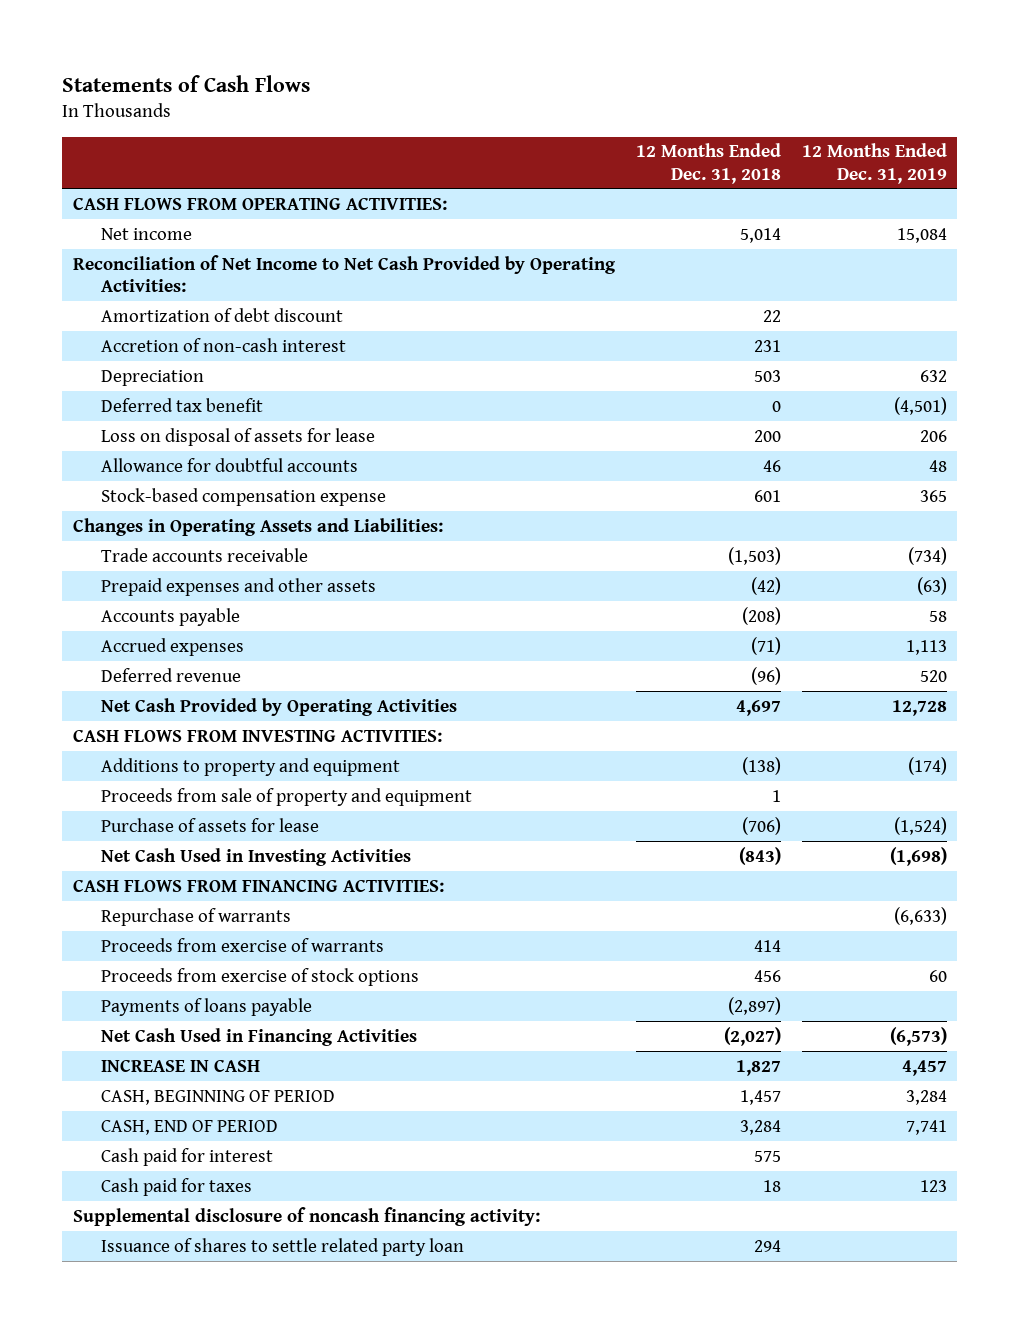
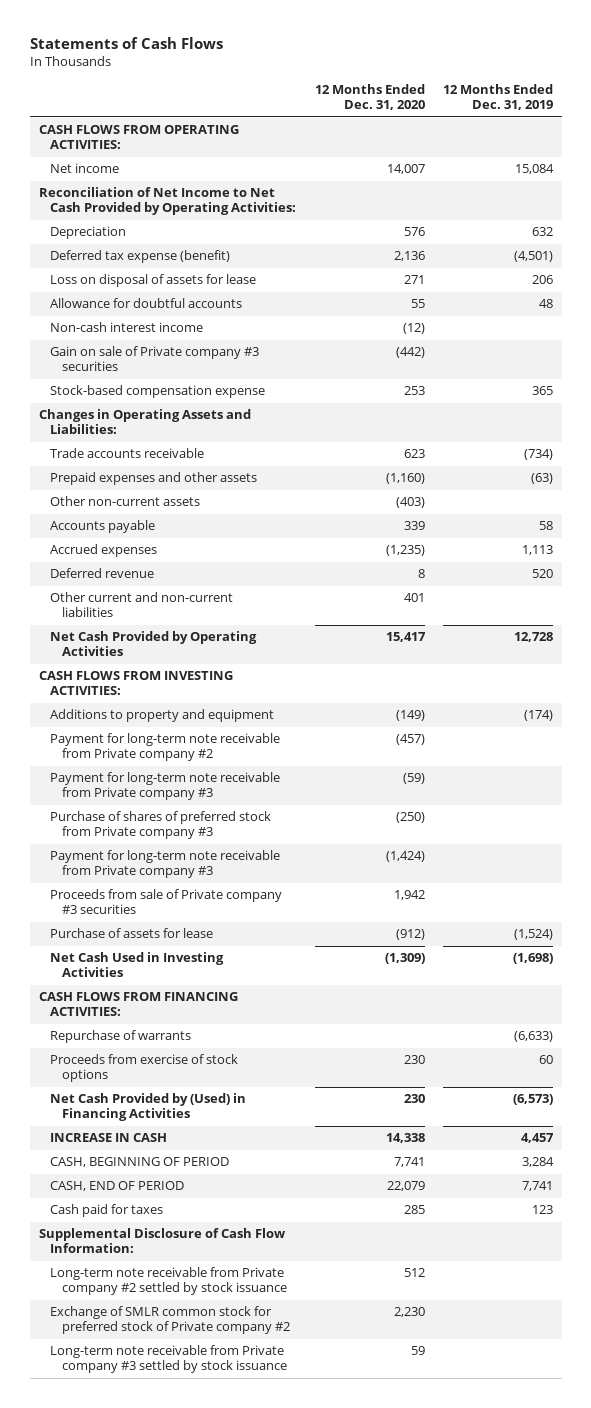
- | 12 Months Ended Dec. 31, 2018 | 12 Months Ended Dec. 31, 2019
+ | 12 Months Ended Dec. 31, 2020 | 12 Months Ended Dec. 31, 2019
- Amortization of debt discount | 22 |
- Accretion of non-cash interest | 231 |
- Deferred tax benefit | 0 | (4,501)
+ Deferred tax expense (benefit) | 2,136 | (4,501)
+ Non-cash interest income | (12) |
+ Gain on sale of Private company #3 securities | (442) |
+ Other non-current assets | (403) |
+ Other current and non-current liabilities | 401 |
- Proceeds from sale of property and equipment | 1 |
+ Payment for long-term note receivable from Private company #2 | (457) |
+ Payment for long-term note receivable from Private company #3 | (59) |
+ Purchase of shares of preferred stock from Private company #3 | (250) |
+ Payment for long-term note receivable from Private company #3 | (1,424) |
+ Proceeds from sale of Private company #3 securities | 1,942 |
- Proceeds from exercise of warrants | 414 |
- Payments of loans payable | (2,897) |
- Net Cash Used in Financing Activities | (2,027) | (6,573)
+ Net Cash Provided by (Used) in Financing Activities | 230 | (6,573)
- Cash paid for interest | 575 |
- Supplemental disclosure of noncash financing activity:
- Issuance of shares to settle related party loan | 294 |
+ Supplemental Disclosure of Cash Flow Information:
+ Long-term note receivable from Private company #2 settled by stock issuance | 512 |
+ Exchange of SMLR common stock for preferred stock of Private company #2 | 2,230 |
+ Long-term note receivable from Private company #3 settled by stock issuance | 59 |

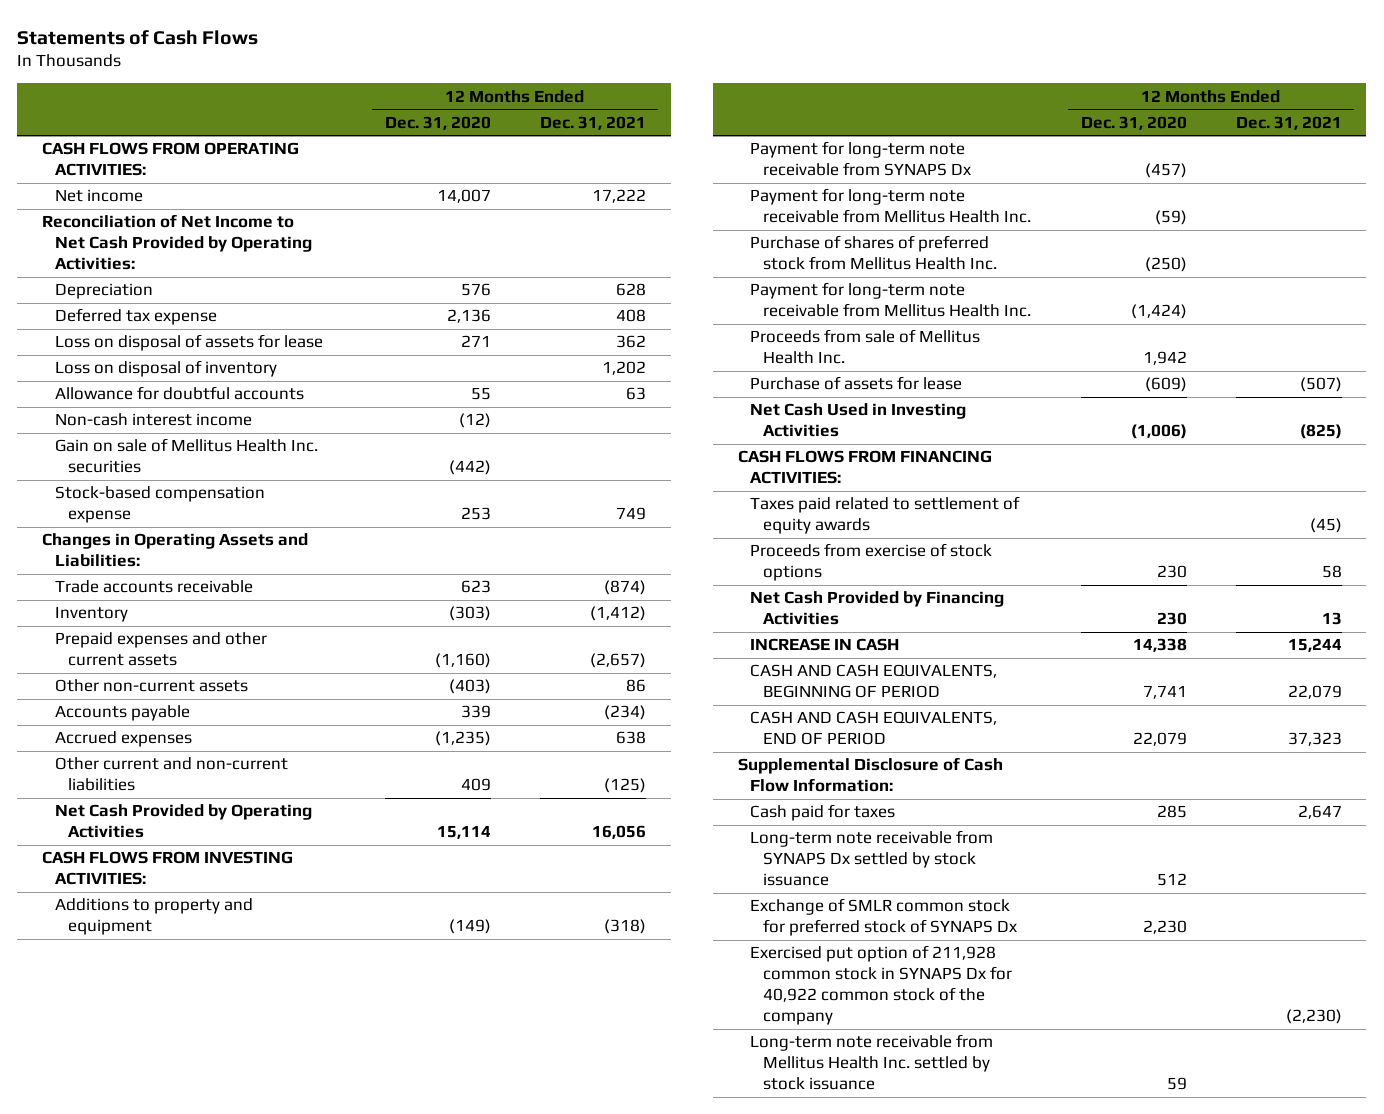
- | 12 Months Ended Dec. 31, 2020 | 12 Months Ended Dec. 31, 2019
+ | 12 Months Ended Dec. 31, 2020 | 12 Months Ended Dec. 31, 2021
- Deferred tax expense (benefit) | 2,136 | (4,501)
+ Deferred tax expense | 2,136 | 408
+ Loss on disposal of inventory | | 1,202
- Gain on sale of Private company #3 securities | (442) |
+ Gain on sale of Mellitus Health Inc. securities | (442) |
- Prepaid expenses and other assets | (1,160) | (63)
+ Inventory | (303) | (1,412)
+ Prepaid expenses and other current assets | (1,160) | (2,657)
- Deferred revenue | 8 | 520
- Other current and non-current liabilities | 401 |
- Net Cash Provided by Operating Activities | 15,417 | 12,728
+ Other current and non-current liabilities | 409 | (125)
+ Net Cash Provided by Operating Activities | 15,114 | 16,056
- Payment for long-term note receivable from Private company #2 | (457) |
- Payment for long-term note receivable from Private company #3 | (59) |
- Purchase of shares of preferred stock from Private company #3 | (250) |
- Payment for long-term note receivable from Private company #3 | (1,424) |
- Proceeds from sale of Private company #3 securities | 1,942 |
- Purchase of assets for lease | (912) | (1,524)
- Net Cash Used in Investing Activities | (1,309) | (1,698)
+ Payment for long-term note receivable from SYNAPS Dx | (457) |
+ Payment for long-term note receivable from Mellitus Health Inc. | (59) |
+ Purchase of shares of preferred stock from Mellitus Health Inc. | (250) |
+ Payment for long-term note receivable from Mellitus Health Inc. | (1,424) |
+ Proceeds from sale of Mellitus Health Inc. | 1,942 |
+ Purchase of assets for lease | (609) | (507)
+ Net Cash Used in Investing Activities | (1,006) | (825)
- Repurchase of warrants | | (6,633)
+ Taxes paid related to settlement of equity awards | | (45)
- Net Cash Provided by (Used) in Financing Activities | 230 | (6,573)
+ Net Cash Provided by Financing Activities | 230 | 13
- CASH, BEGINNING OF PERIOD | 7,741 | 3,284
- CASH, END OF PERIOD | 22,079 | 7,741
+ CASH AND CASH EQUIVALENTS, BEGINNING OF PERIOD | 7,741 | 22,079
+ CASH AND CASH EQUIVALENTS, END OF PERIOD | 22,079 | 37,323
- Long-term note receivable from Private company #2 settled by stock issuance | 512 |
- Exchange of SMLR common stock for preferred stock of Private company #2 | 2,230 |
- Long-term note receivable from Private company #3 settled by stock issuance | 59 |
moved down: Cash paid for taxes | 285 | 2,647
+ Long-term note receivable from SYNAPS Dx settled by stock issuance | 512 |
+ Exchange of SMLR common stock for preferred stock of SYNAPS Dx | 2,230 |
+ Exercised put option of 211,928 common stock in SYNAPS Dx for 40,922 common stock of the company | | (2,230)
+ Long-term note receivable from Mellitus Health Inc. settled by stock issuance | 59 |

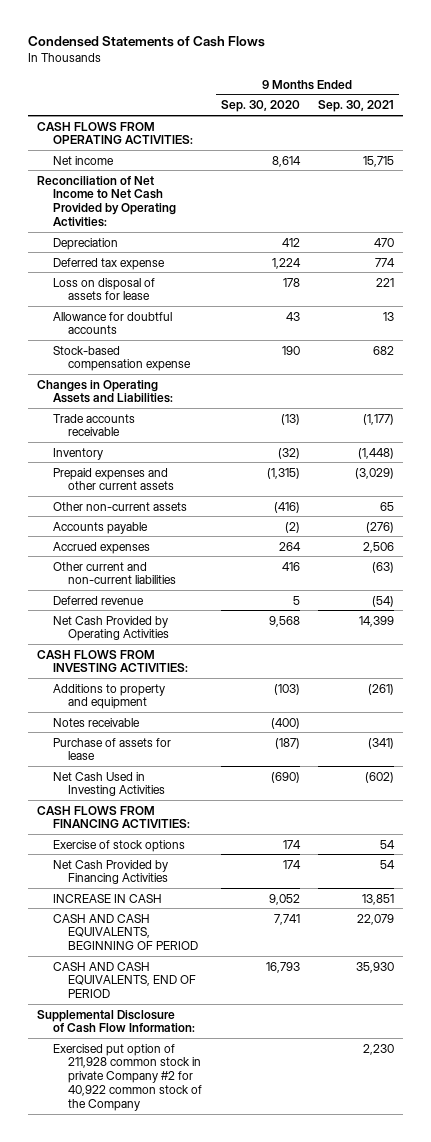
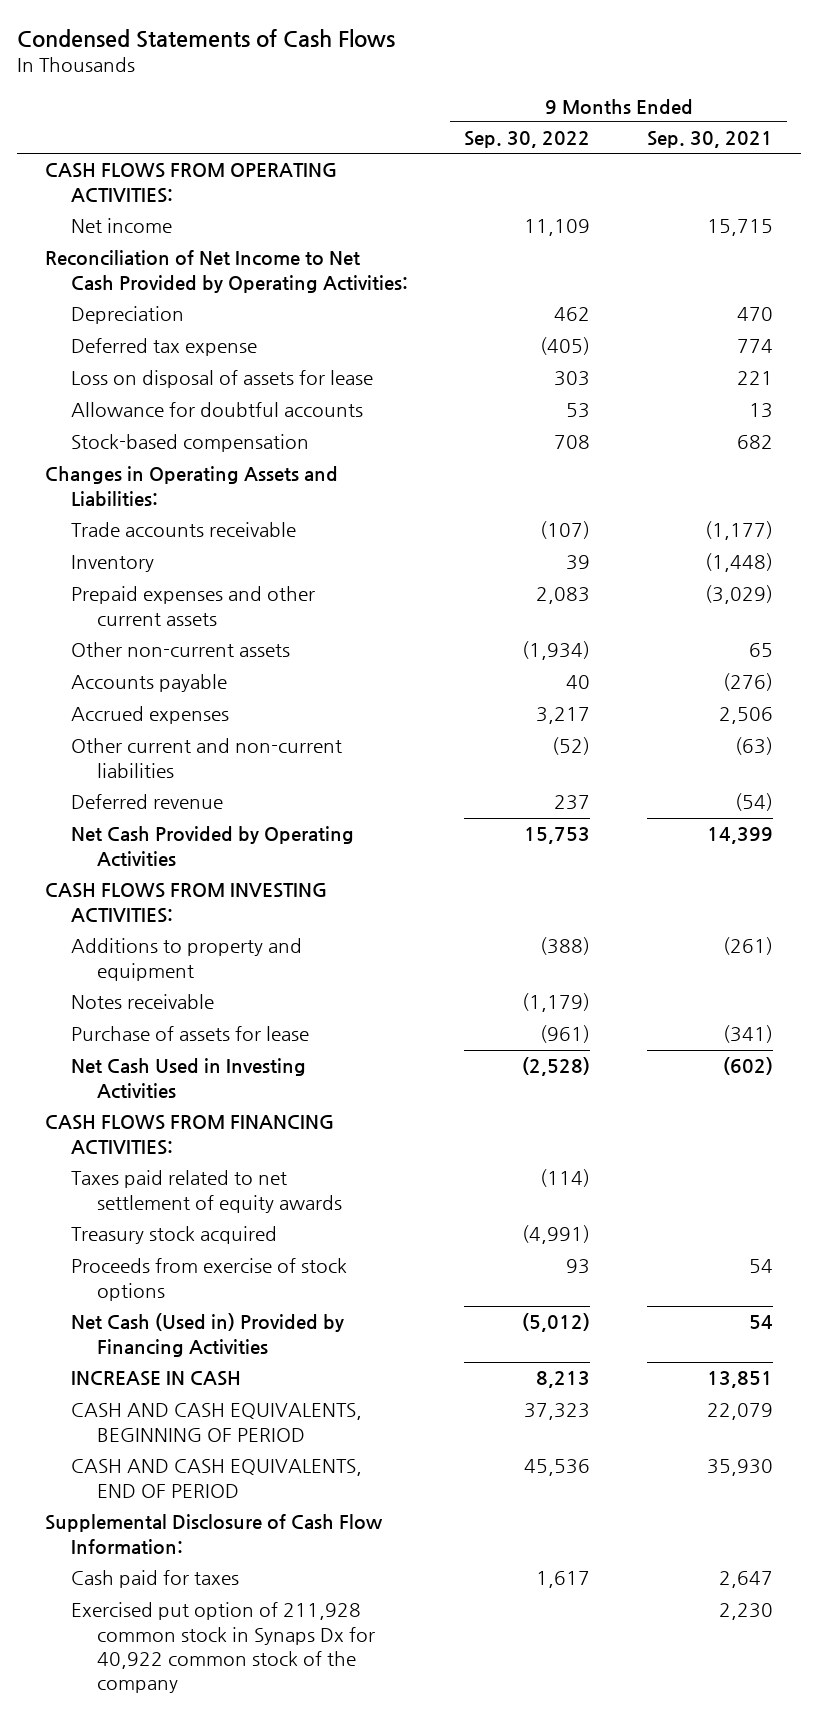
- | 9 Months Ended Sep. 30, 2020 | 9 Months Ended Sep. 30, 2021
+ | 9 Months Ended Sep. 30, 2022 | 9 Months Ended Sep. 30, 2021
- Stock-based compensation expense | 190 | 682
+ Stock-based compensation | 708 | 682
- Exercise of stock options | 174 | 54
- Net Cash Provided by Financing Activities | 174 | 54
+ Taxes paid related to net settlement of equity awards | (114) |
+ Treasury stock acquired | (4,991) |
+ Proceeds from exercise of stock options | 93 | 54
+ Net Cash (Used in) Provided by Financing Activities | (5,012) | 54
- Exercised put option of 211,928 common stock in private Company #2 for 40,922 common stock of the Company | | 2,230
+ Cash paid for taxes | 1,617 | 2,647
+ Exercised put option of 211,928 common stock in Synaps Dx for 40,922 common stock of the company | | 2,230

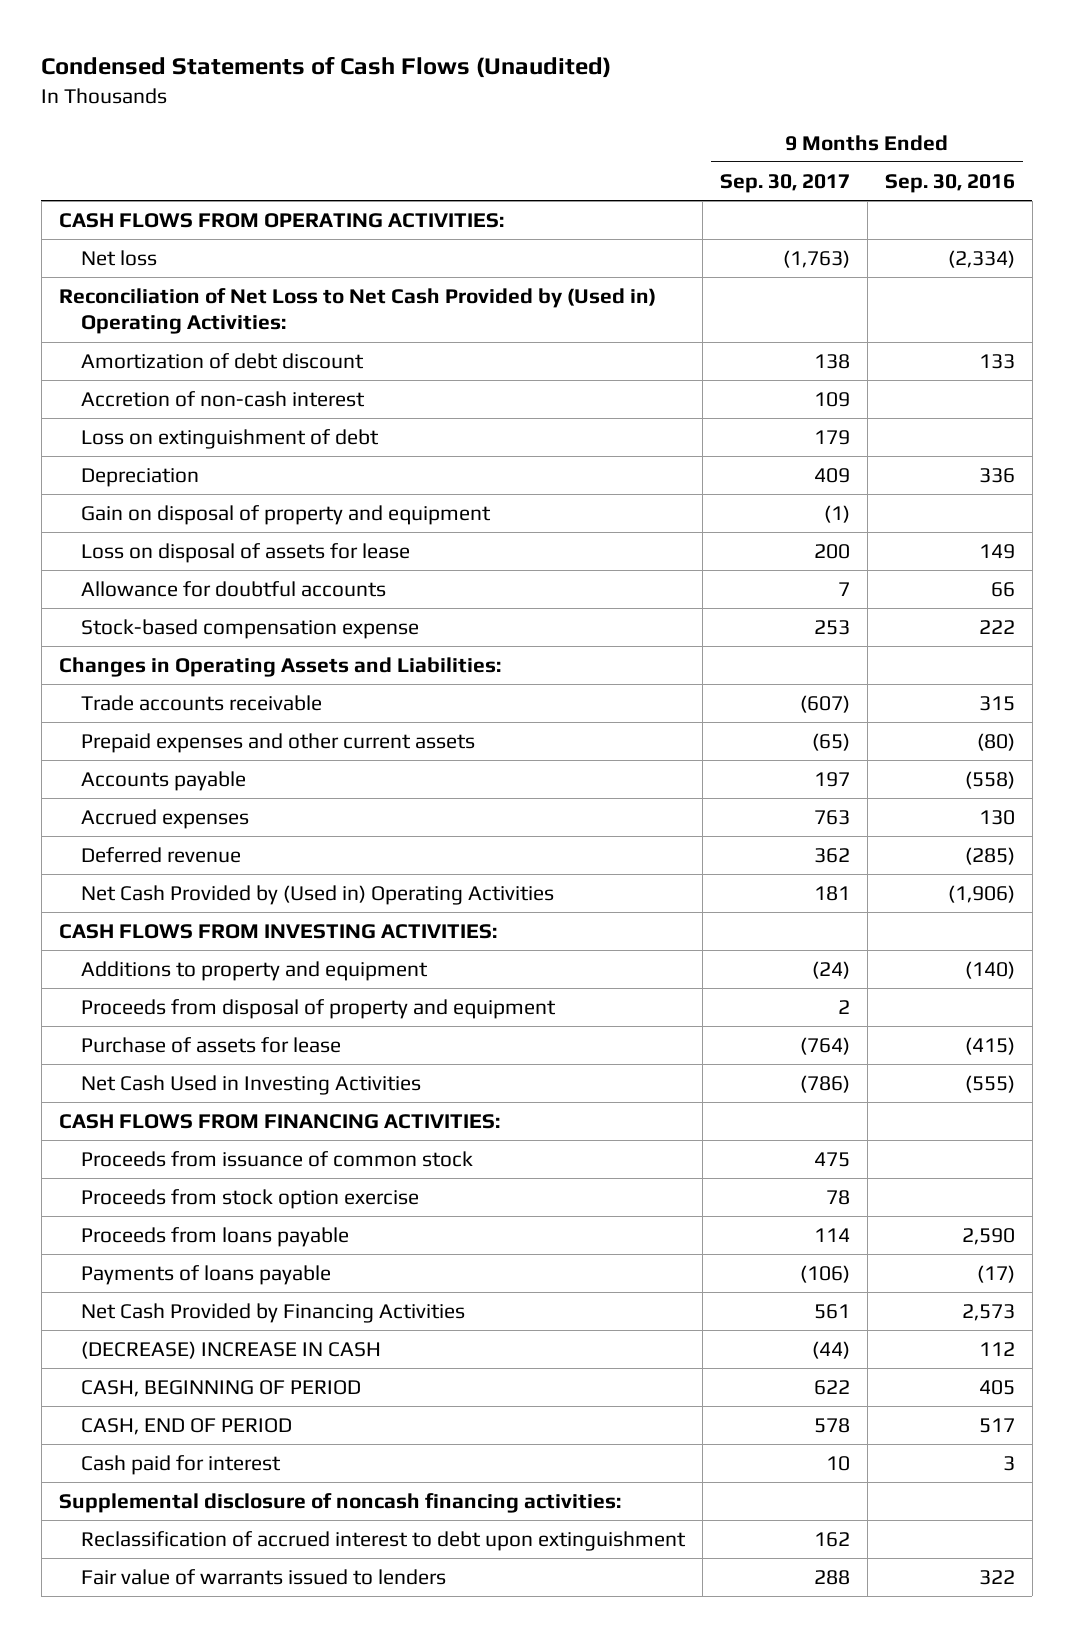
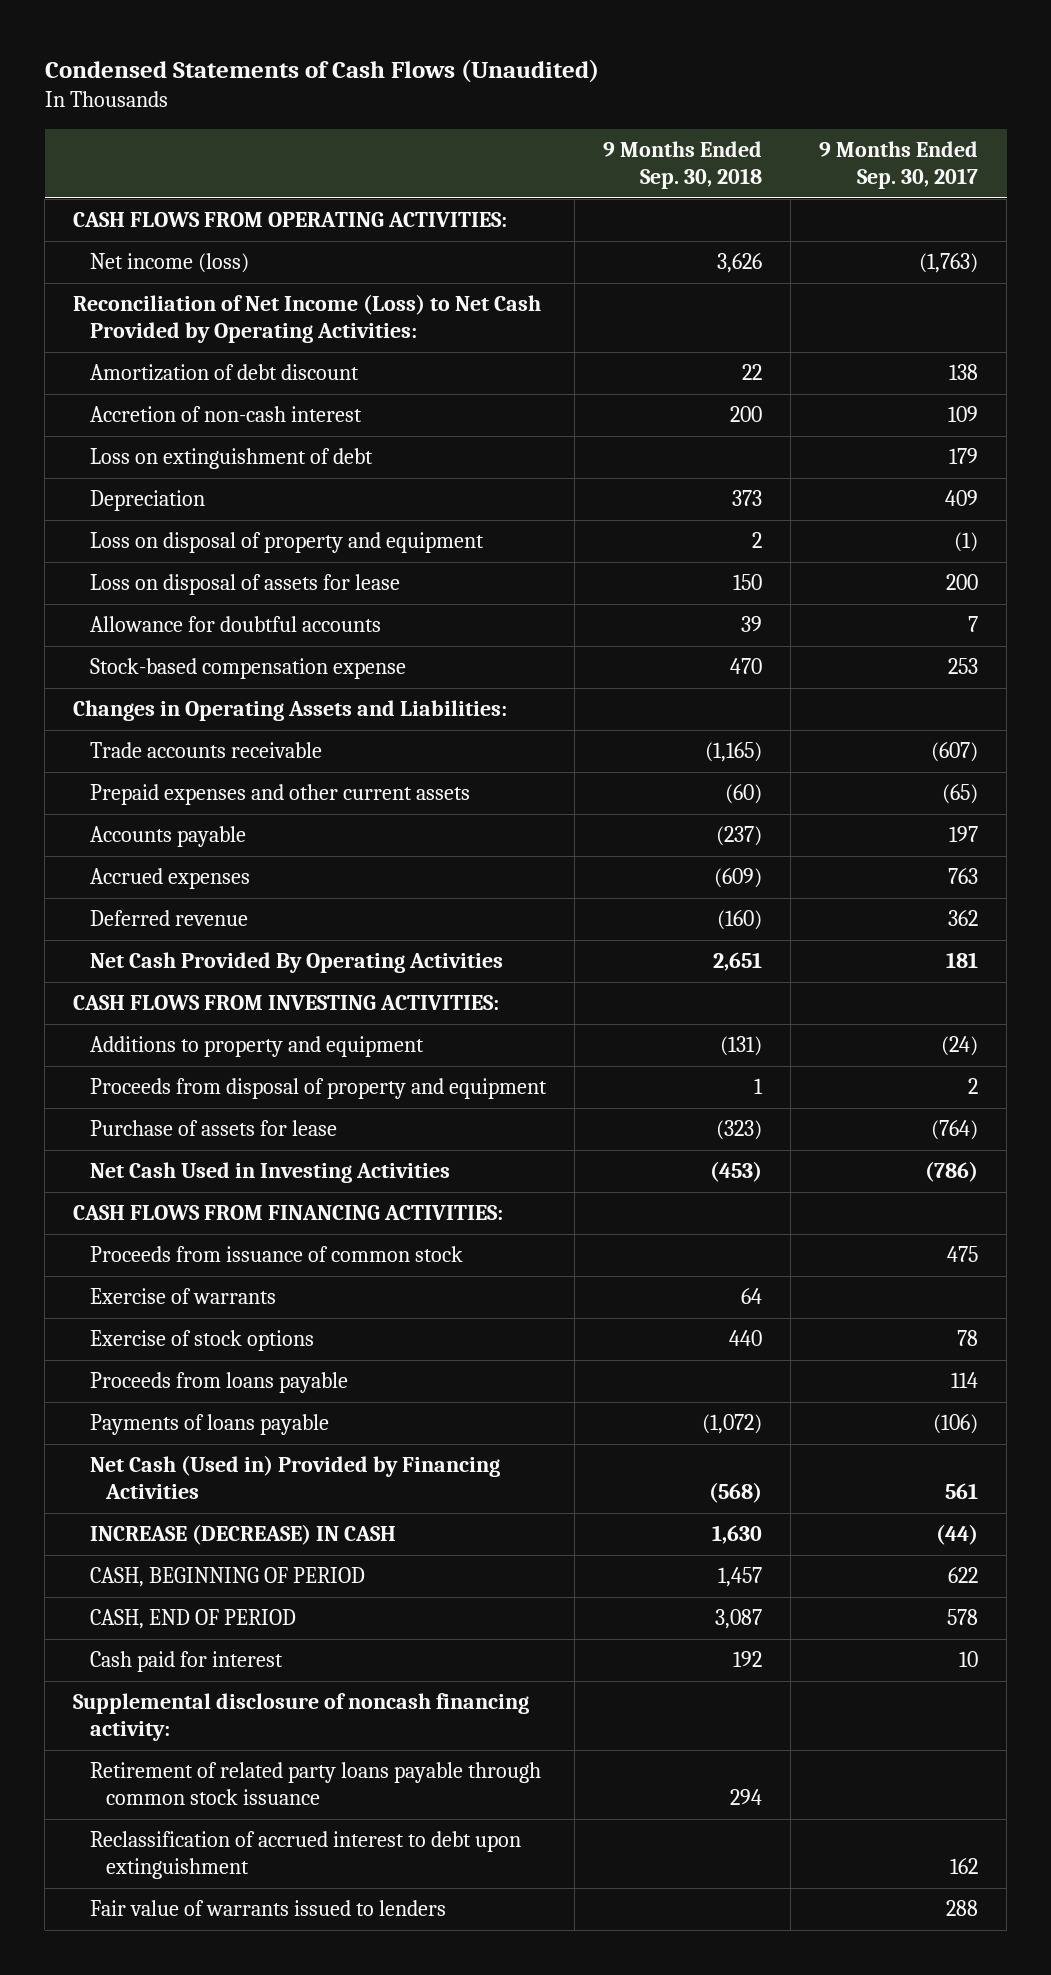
- | 9 Months Ended Sep. 30, 2017 | 9 Months Ended Sep. 30, 2016
+ | 9 Months Ended Sep. 30, 2018 | 9 Months Ended Sep. 30, 2017
- Net loss | (1,763) | (2,334)
- Reconciliation of Net Loss to Net Cash Provided by (Used in) Operating Activities:
+ Net income (loss) | 3,626 | (1,763)
+ Reconciliation of Net Income (Loss) to Net Cash Provided by Operating Activities:
- Gain on disposal of property and equipment | (1) |
+ Loss on disposal of property and equipment | 2 | (1)
- Net Cash Provided by (Used in) Operating Activities | 181 | (1,906)
+ Net Cash Provided By Operating Activities | 2,651 | 181
- Proceeds from stock option exercise | 78 |
+ Exercise of warrants | 64 |
+ Exercise of stock options | 440 | 78
- Net Cash Provided by Financing Activities | 561 | 2,573
- (DECREASE) INCREASE IN CASH | (44) | 112
+ Net Cash (Used in) Provided by Financing Activities | (568) | 561
+ INCREASE (DECREASE) IN CASH | 1,630 | (44)
- Supplemental disclosure of noncash financing activities:
+ Supplemental disclosure of noncash financing activity:
+ Retirement of related party loans payable through common stock issuance | 294 |

